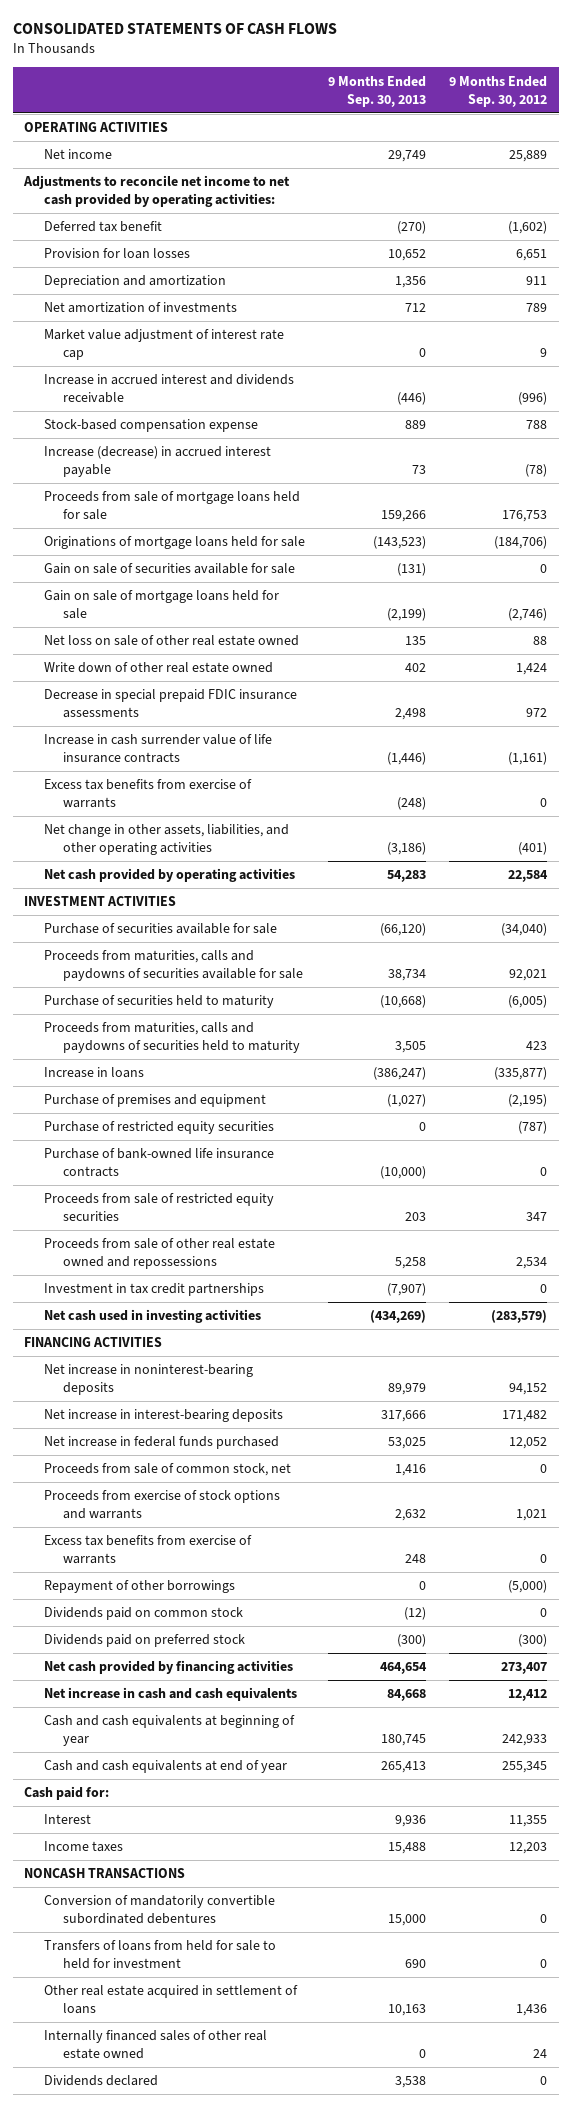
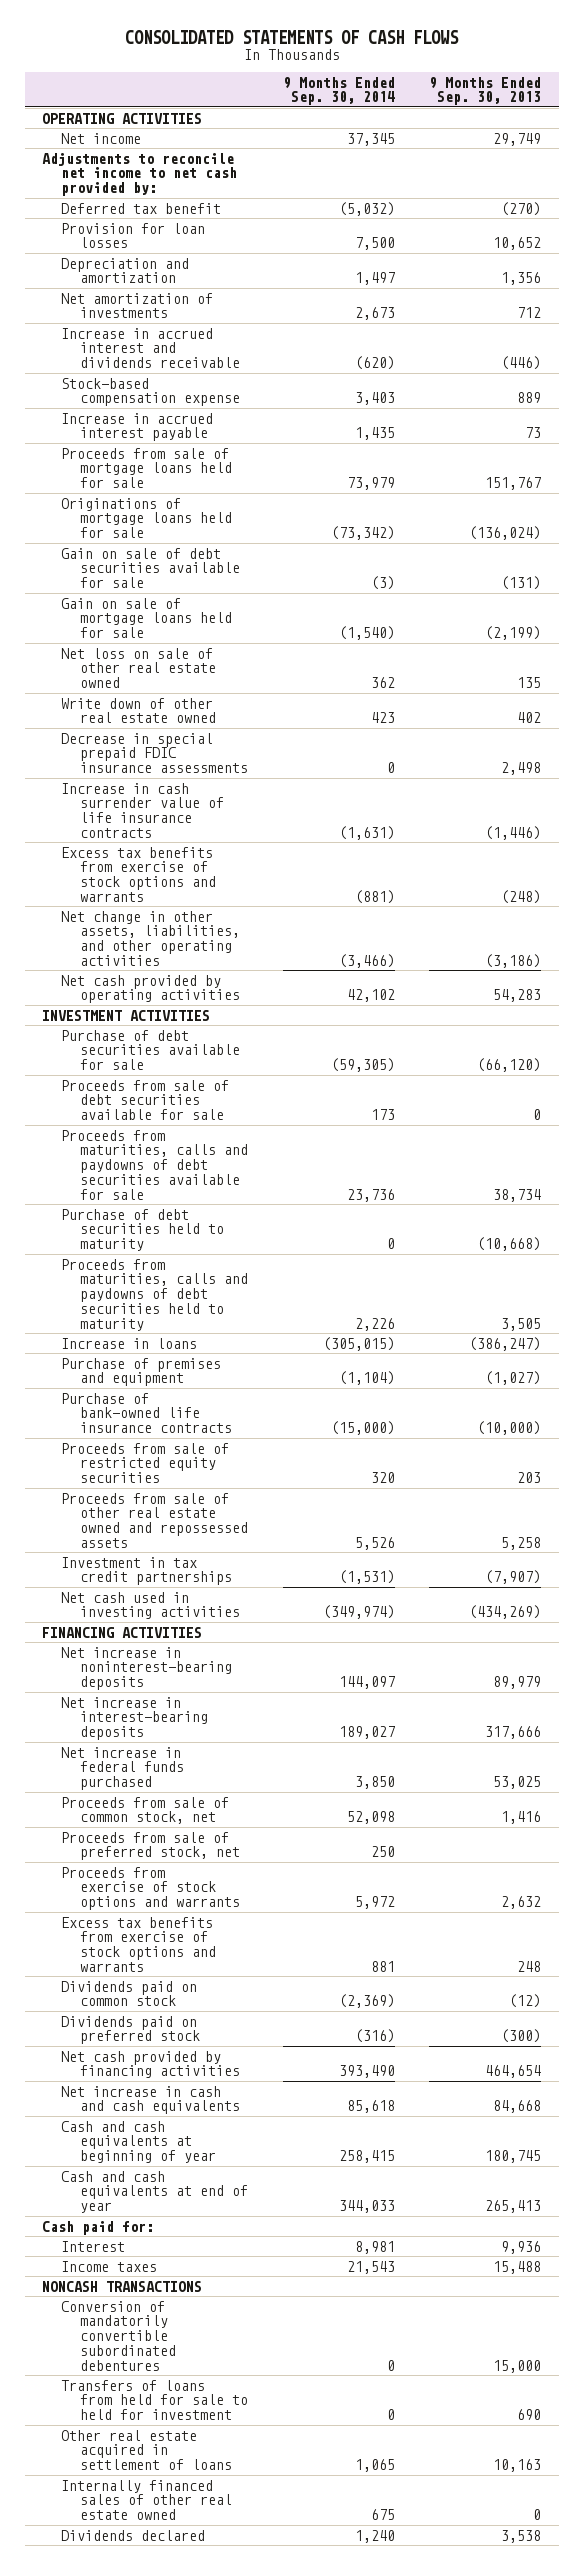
- | 9 Months Ended Sep. 30, 2013 | 9 Months Ended Sep. 30, 2012
+ | 9 Months Ended Sep. 30, 2014 | 9 Months Ended Sep. 30, 2013
- Adjustments to reconcile net income to net cash provided by operating activities:
+ Adjustments to reconcile net income to net cash provided by:
- Market value adjustment of interest rate cap | 0 | 9
- Increase (decrease) in accrued interest payable | 73 | (78)
- Proceeds from sale of mortgage loans held for sale | 159,266 | 176,753
- Originations of mortgage loans held for sale | (143,523) | (184,706)
- Gain on sale of securities available for sale | (131) | 0
+ Increase in accrued interest payable | 1,435 | 73
+ Proceeds from sale of mortgage loans held for sale | 73,979 | 151,767
+ Originations of mortgage loans held for sale | (73,342) | (136,024)
+ Gain on sale of debt securities available for sale | (3) | (131)
- Excess tax benefits from exercise of warrants | (248) | 0
+ Excess tax benefits from exercise of stock options and warrants | (881) | (248)
- Purchase of securities available for sale | (66,120) | (34,040)
- Proceeds from maturities, calls and paydowns of securities available for sale | 38,734 | 92,021
- Purchase of securities held to maturity | (10,668) | (6,005)
- Proceeds from maturities, calls and paydowns of securities held to maturity | 3,505 | 423
+ Purchase of debt securities available for sale | (59,305) | (66,120)
+ Proceeds from sale of debt securities available for sale | 173 | 0
+ Proceeds from maturities, calls and paydowns of debt securities available for sale | 23,736 | 38,734
+ Purchase of debt securities held to maturity | 0 | (10,668)
+ Proceeds from maturities, calls and paydowns of debt securities held to maturity | 2,226 | 3,505
- Purchase of restricted equity securities | 0 | (787)
- Proceeds from sale of other real estate owned and repossessions | 5,258 | 2,534
+ Proceeds from sale of other real estate owned and repossessed assets | 5,526 | 5,258
+ Proceeds from sale of preferred stock, net | 250 |
- Excess tax benefits from exercise of warrants | 248 | 0
- Repayment of other borrowings | 0 | (5,000)
+ Excess tax benefits from exercise of stock options and warrants | 881 | 248

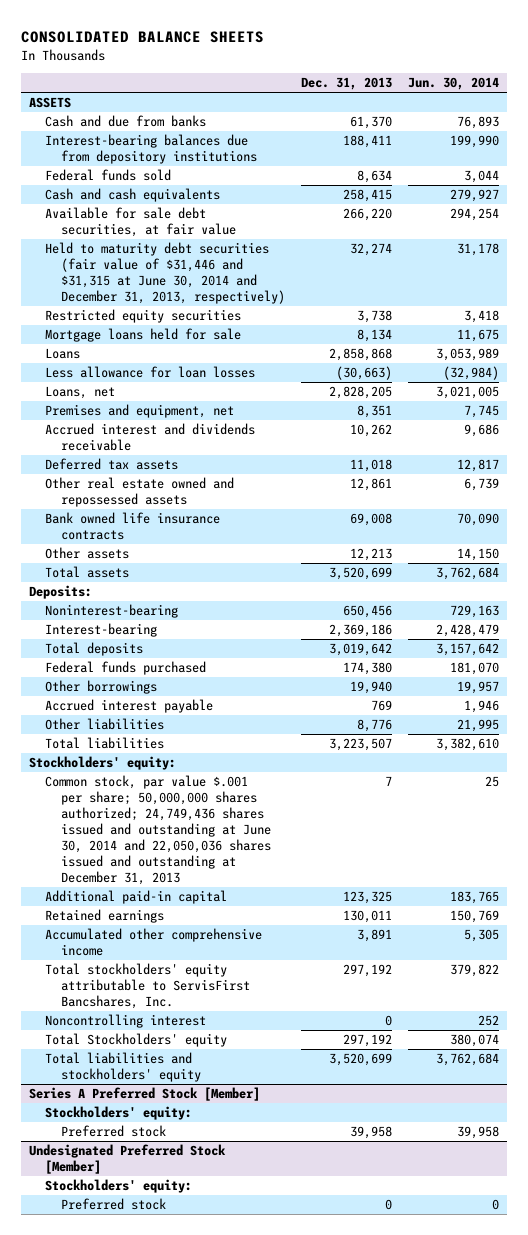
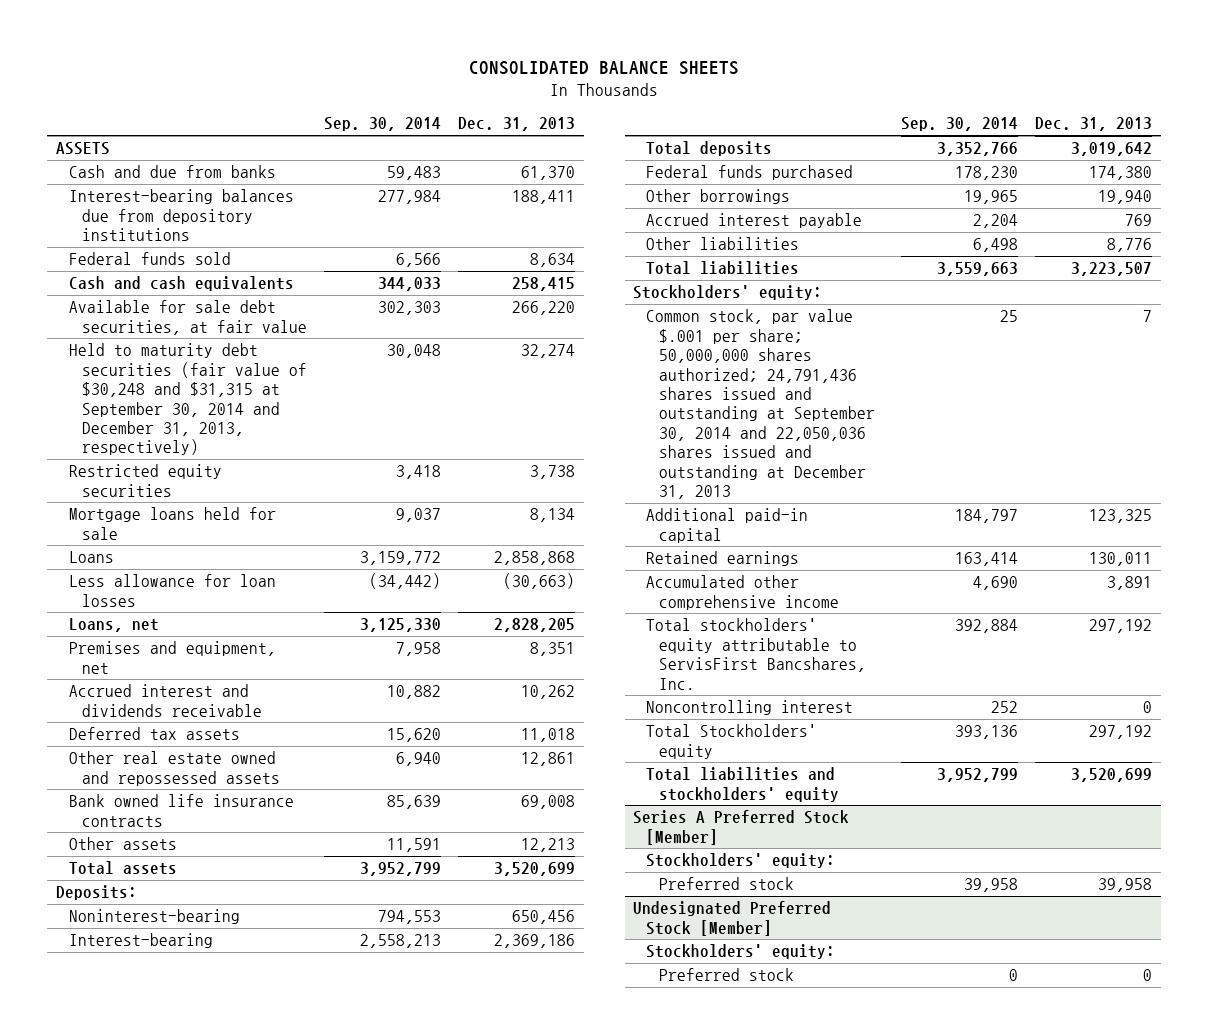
- | Dec. 31, 2013 | Jun. 30, 2014
+ | Sep. 30, 2014 | Dec. 31, 2013
- Held to maturity debt securities (fair value of $31,446 and $31,315 at June 30, 2014 and December 31, 2013, respectively) | 32,274 | 31,178
+ Held to maturity debt securities (fair value of $30,248 and $31,315 at September 30, 2014 and December 31, 2013, respectively) | 30,048 | 32,274
- Common stock, par value $.001 per share; 50,000,000 shares authorized; 24,749,436 shares issued and outstanding at June 30, 2014 and 22,050,036 shares issued and outstanding at December 31, 2013 | 7 | 25
+ Common stock, par value $.001 per share; 50,000,000 shares authorized; 24,791,436 shares issued and outstanding at September 30, 2014 and 22,050,036 shares issued and outstanding at December 31, 2013 | 25 | 7

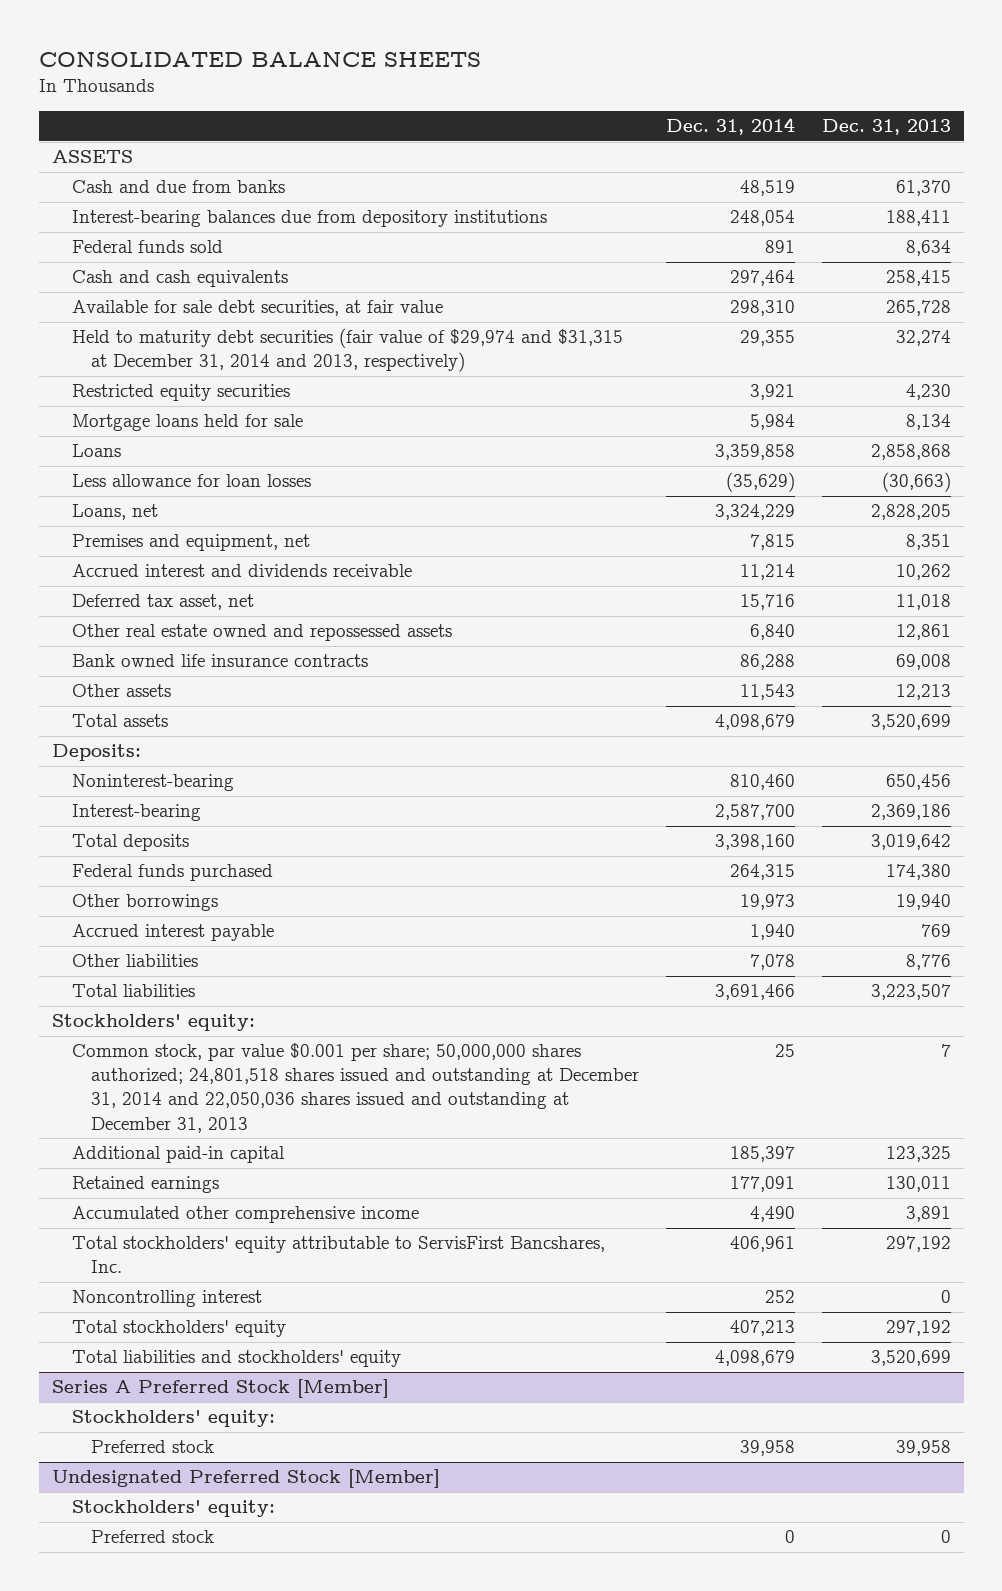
- | Sep. 30, 2014 | Dec. 31, 2013
+ | Dec. 31, 2014 | Dec. 31, 2013
- Available for sale debt securities, at fair value | 302,303 | 266,220
- Held to maturity debt securities (fair value of $30,248 and $31,315 at September 30, 2014 and December 31, 2013, respectively) | 30,048 | 32,274
- Restricted equity securities | 3,418 | 3,738
+ Available for sale debt securities, at fair value | 298,310 | 265,728
+ Held to maturity debt securities (fair value of $29,974 and $31,315 at December 31, 2014 and 2013, respectively) | 29,355 | 32,274
+ Restricted equity securities | 3,921 | 4,230
- Deferred tax assets | 15,620 | 11,018
+ Deferred tax asset, net | 15,716 | 11,018
- Common stock, par value $.001 per share; 50,000,000 shares authorized; 24,791,436 shares issued and outstanding at September 30, 2014 and 22,050,036 shares issued and outstanding at December 31, 2013 | 25 | 7
+ Common stock, par value $0.001 per share; 50,000,000 shares authorized; 24,801,518 shares issued and outstanding at December 31, 2014 and 22,050,036 shares issued and outstanding at December 31, 2013 | 25 | 7
- Total Stockholders' equity | 393,136 | 297,192
+ Total stockholders' equity | 407,213 | 297,192

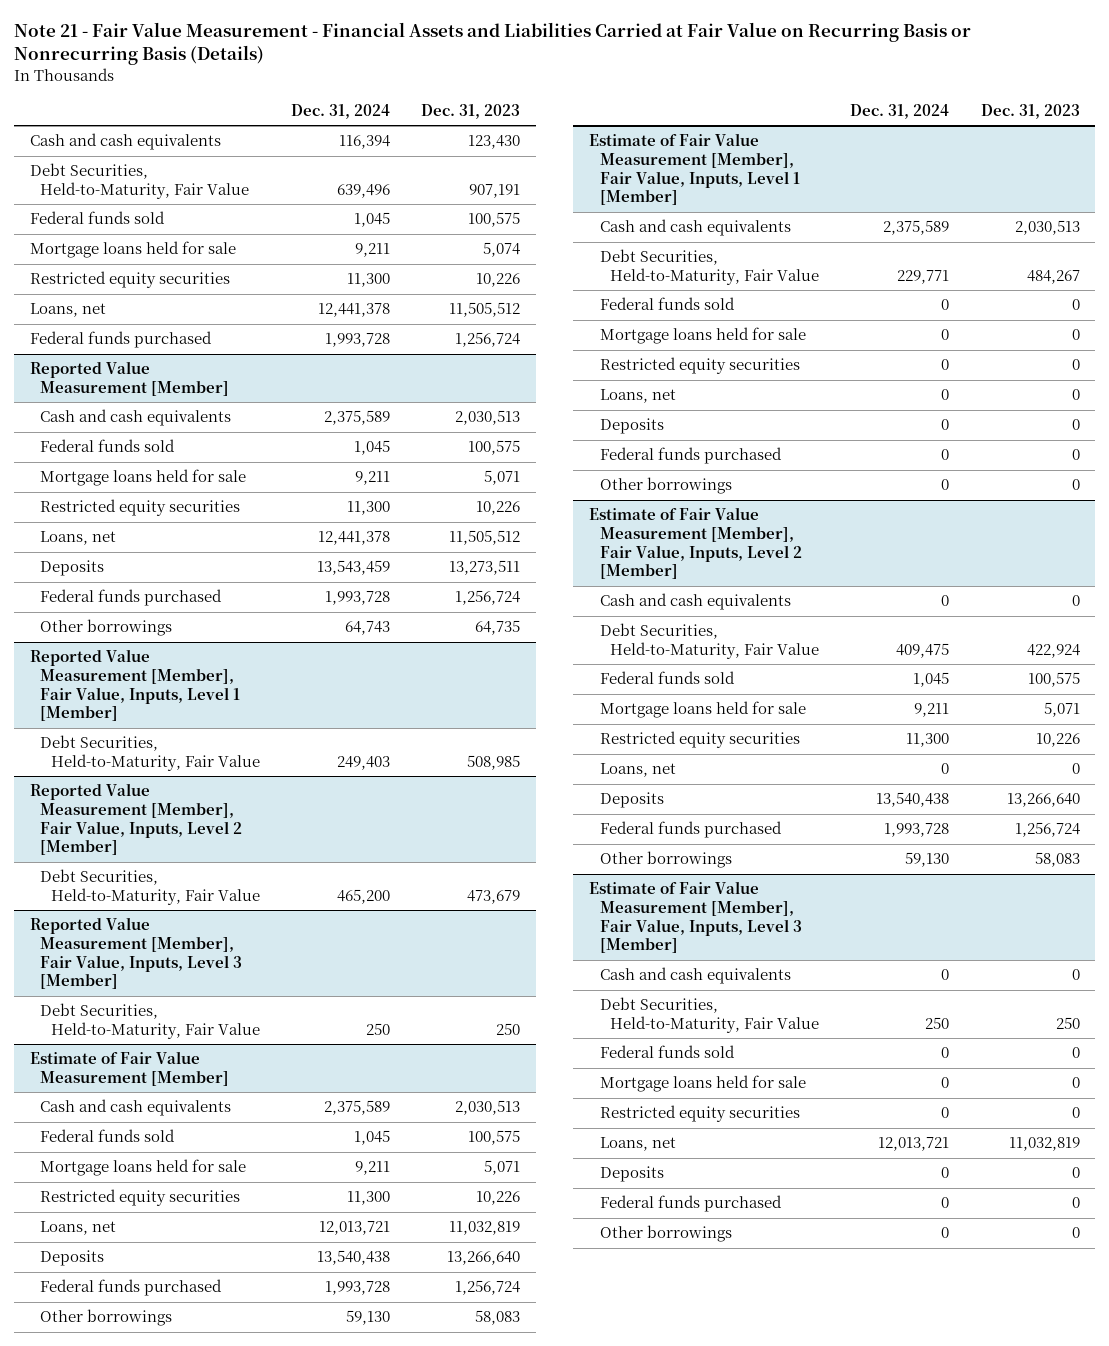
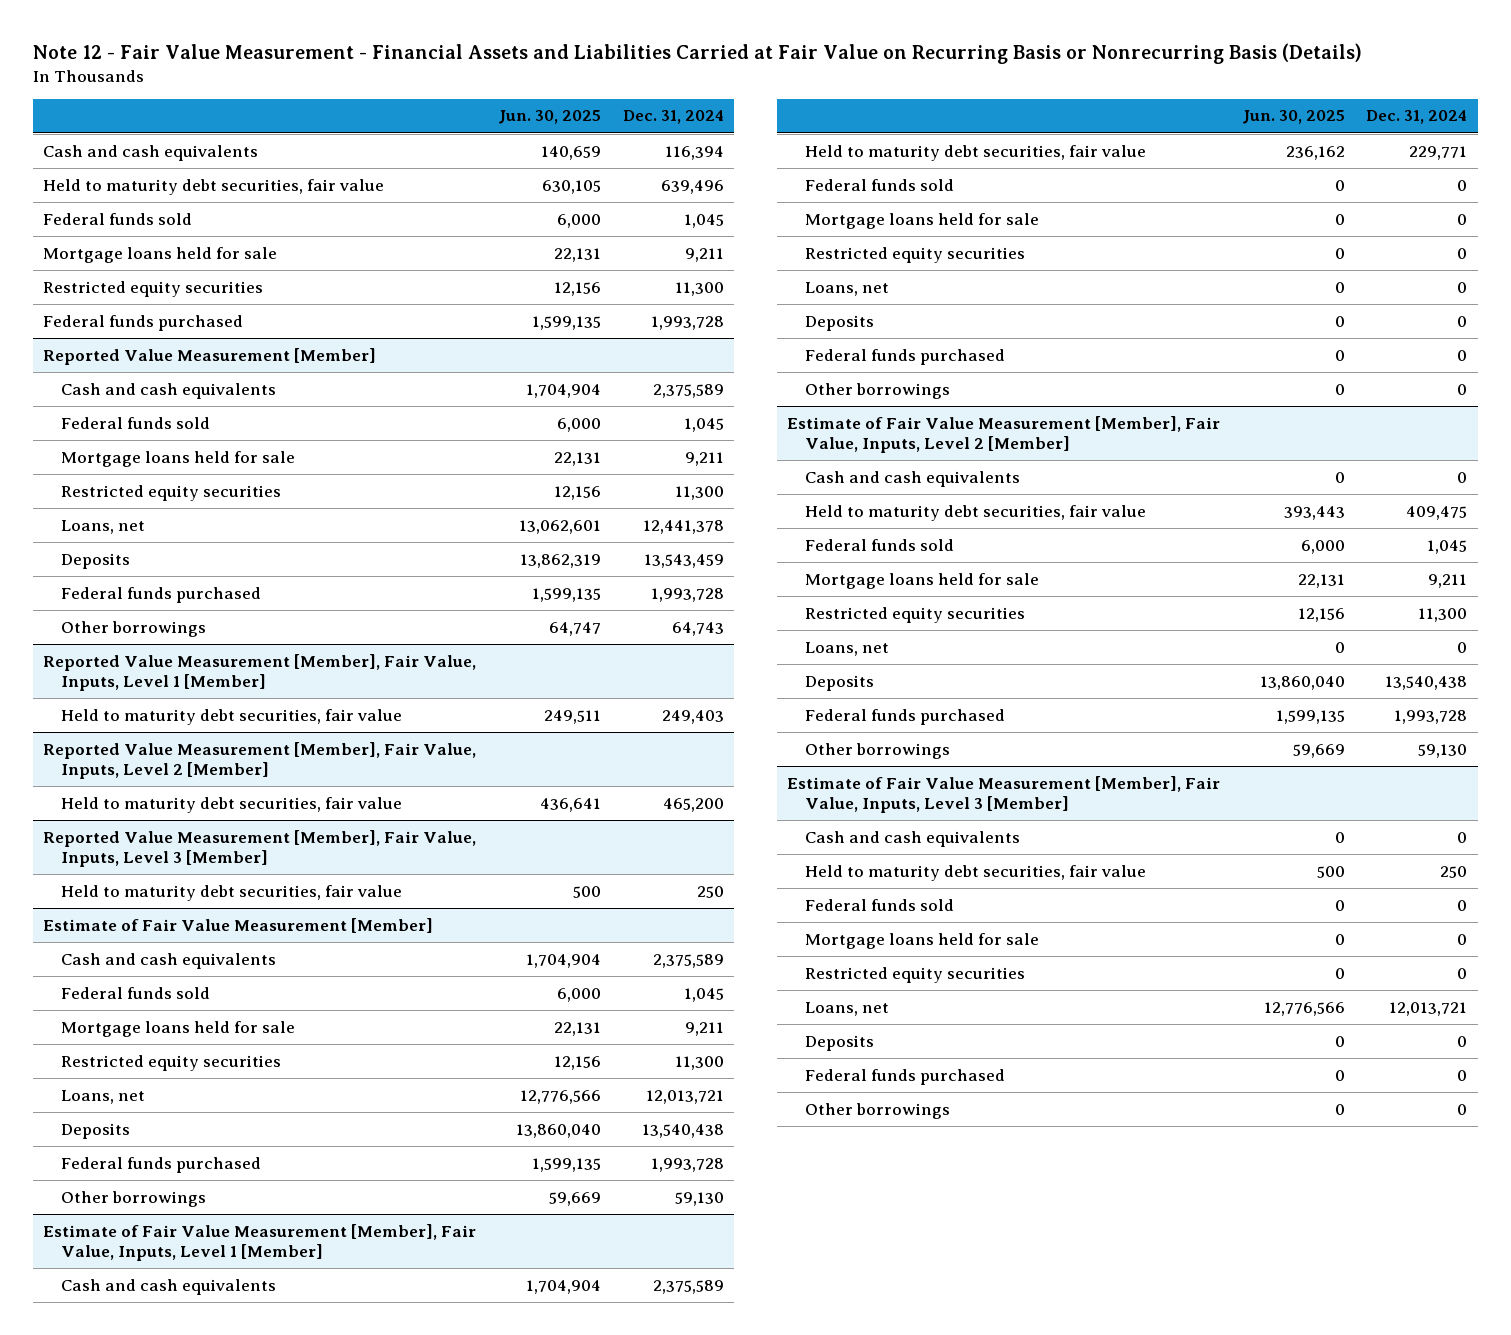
- Note 21 - Fair Value Measurement - Financial Assets and Liabilities Carried at Fair Value on Recurring Basis or Nonrecurring Basis (Details)
+ Note 12 - Fair Value Measurement - Financial Assets and Liabilities Carried at Fair Value on Recurring Basis or Nonrecurring Basis (Details)
- | Dec. 31, 2024 | Dec. 31, 2023
+ | Jun. 30, 2025 | Dec. 31, 2024
- Debt Securities, Held-to-Maturity, Fair Value | 639,496 | 907,191
+ Held to maturity debt securities, fair value | 630,105 | 639,496
- Loans, net | 12,441,378 | 11,505,512
@ Reported Value Measurement [Member], Fair Value, Inputs, Level 1 [Member]
- Debt Securities, Held-to-Maturity, Fair Value | 249,403 | 508,985
+ Held to maturity debt securities, fair value | 249,511 | 249,403
@ Reported Value Measurement [Member], Fair Value, Inputs, Level 2 [Member]
- Debt Securities, Held-to-Maturity, Fair Value | 465,200 | 473,679
+ Held to maturity debt securities, fair value | 436,641 | 465,200
@ Reported Value Measurement [Member], Fair Value, Inputs, Level 3 [Member]
- Debt Securities, Held-to-Maturity, Fair Value | 250 | 250
+ Held to maturity debt securities, fair value | 500 | 250
@ Estimate of Fair Value Measurement [Member], Fair Value, Inputs, Level 1 [Member]
- Debt Securities, Held-to-Maturity, Fair Value | 229,771 | 484,267
+ Held to maturity debt securities, fair value | 236,162 | 229,771
@ Estimate of Fair Value Measurement [Member], Fair Value, Inputs, Level 2 [Member]
- Debt Securities, Held-to-Maturity, Fair Value | 409,475 | 422,924
+ Held to maturity debt securities, fair value | 393,443 | 409,475
@ Estimate of Fair Value Measurement [Member], Fair Value, Inputs, Level 3 [Member]
- Debt Securities, Held-to-Maturity, Fair Value | 250 | 250
+ Held to maturity debt securities, fair value | 500 | 250

